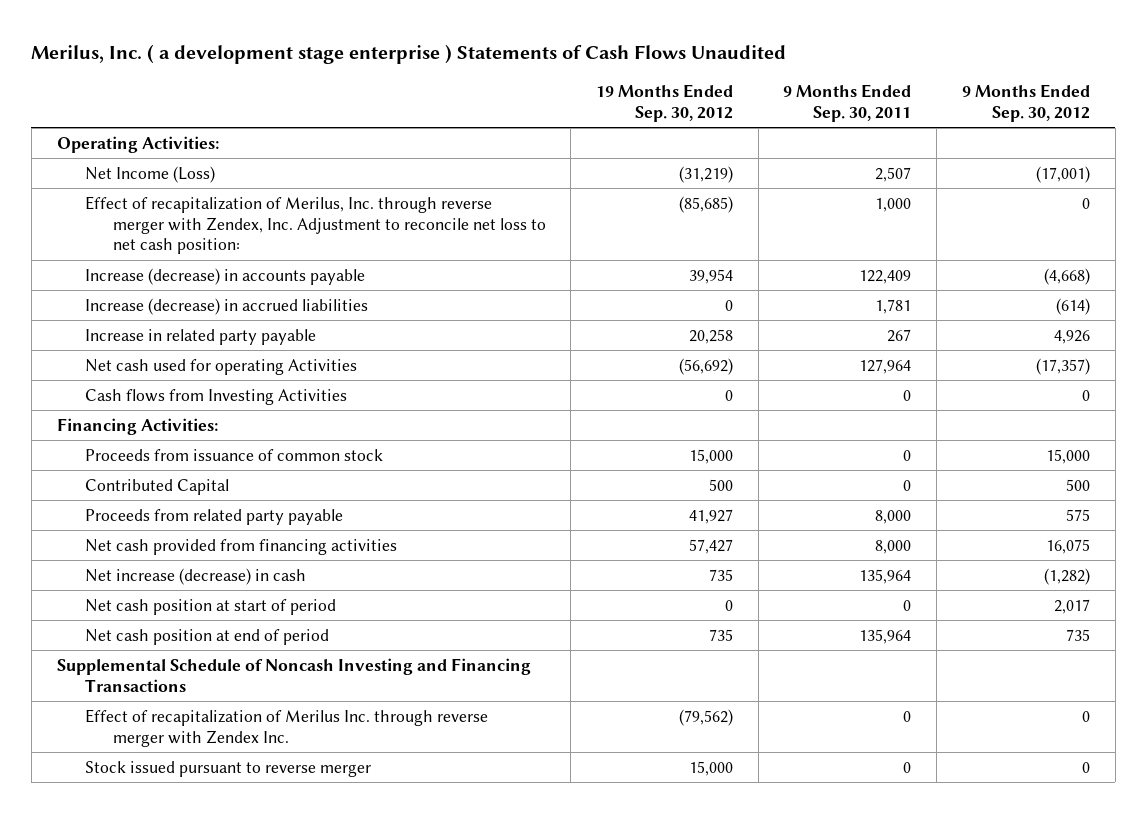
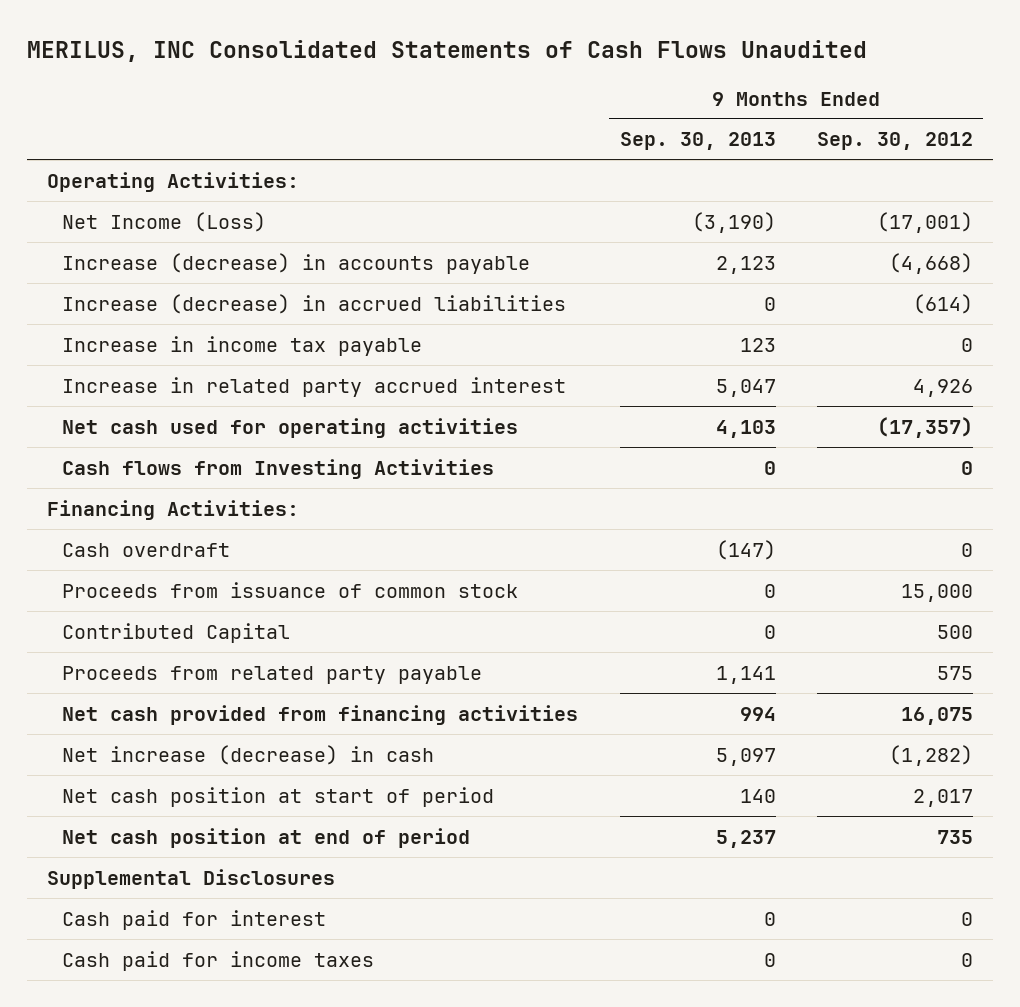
- Merilus, Inc. ( a development stage enterprise ) Statements of Cash Flows Unaudited
+ MERILUS, INC Consolidated Statements of Cash Flows Unaudited
- | 19 Months Ended Sep. 30, 2012 | 9 Months Ended Sep. 30, 2011 | 9 Months Ended Sep. 30, 2012
+ | 9 Months Ended Sep. 30, 2013 | 9 Months Ended Sep. 30, 2012
- Effect of recapitalization of Merilus, Inc. through reverse merger with Zendex, Inc. Adjustment to reconcile net loss to net cash position: | (85,685) | 1,000 | 0
- Increase in related party payable | 20,258 | 267 | 4,926
- Net cash used for operating Activities | (56,692) | 127,964 | (17,357)
+ Increase in income tax payable | 123 | 0
+ Increase in related party accrued interest | 5,047 | 4,926
+ Net cash used for operating activities | 4,103 | (17,357)
+ Cash overdraft | (147) | 0
- Supplemental Schedule of Noncash Investing and Financing Transactions
- Effect of recapitalization of Merilus Inc. through reverse merger with Zendex Inc. | (79,562) | 0 | 0
- Stock issued pursuant to reverse merger | 15,000 | 0 | 0
+ Supplemental Disclosures
+ Cash paid for interest | 0 | 0
+ Cash paid for income taxes | 0 | 0

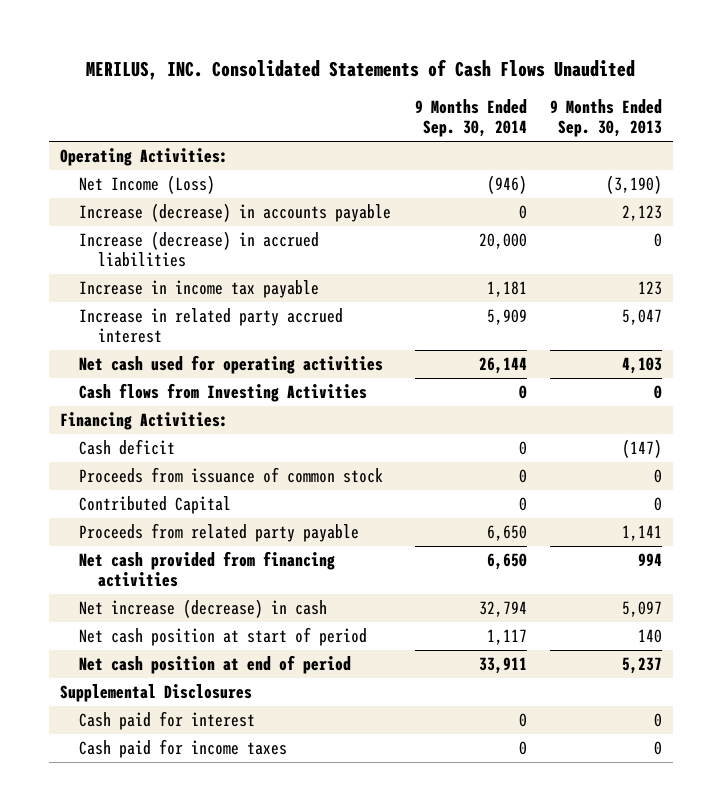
- MERILUS, INC Consolidated Statements of Cash Flows Unaudited
+ MERILUS, INC. Consolidated Statements of Cash Flows Unaudited
- | 9 Months Ended Sep. 30, 2013 | 9 Months Ended Sep. 30, 2012
+ | 9 Months Ended Sep. 30, 2014 | 9 Months Ended Sep. 30, 2013
- Cash overdraft | (147) | 0
+ Cash deficit | 0 | (147)

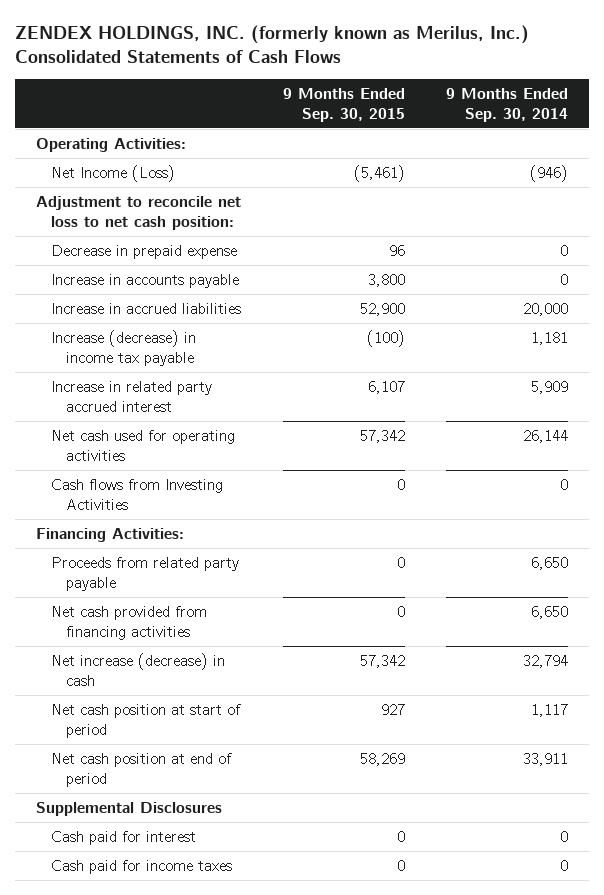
- MERILUS, INC. Consolidated Statements of Cash Flows Unaudited
+ ZENDEX HOLDINGS, INC. (formerly known as Merilus, Inc.) Consolidated Statements of Cash Flows
- | 9 Months Ended Sep. 30, 2014 | 9 Months Ended Sep. 30, 2013
+ | 9 Months Ended Sep. 30, 2015 | 9 Months Ended Sep. 30, 2014
- Increase (decrease) in accounts payable | 0 | 2,123
- Increase (decrease) in accrued liabilities | 20,000 | 0
- Increase in income tax payable | 1,181 | 123
+ Adjustment to reconcile net loss to net cash position:
+ Decrease in prepaid expense | 96 | 0
+ Increase in accounts payable | 3,800 | 0
+ Increase in accrued liabilities | 52,900 | 20,000
+ Increase (decrease) in income tax payable | (100) | 1,181
- Cash deficit | 0 | (147)
- Proceeds from issuance of common stock | 0 | 0
- Contributed Capital | 0 | 0

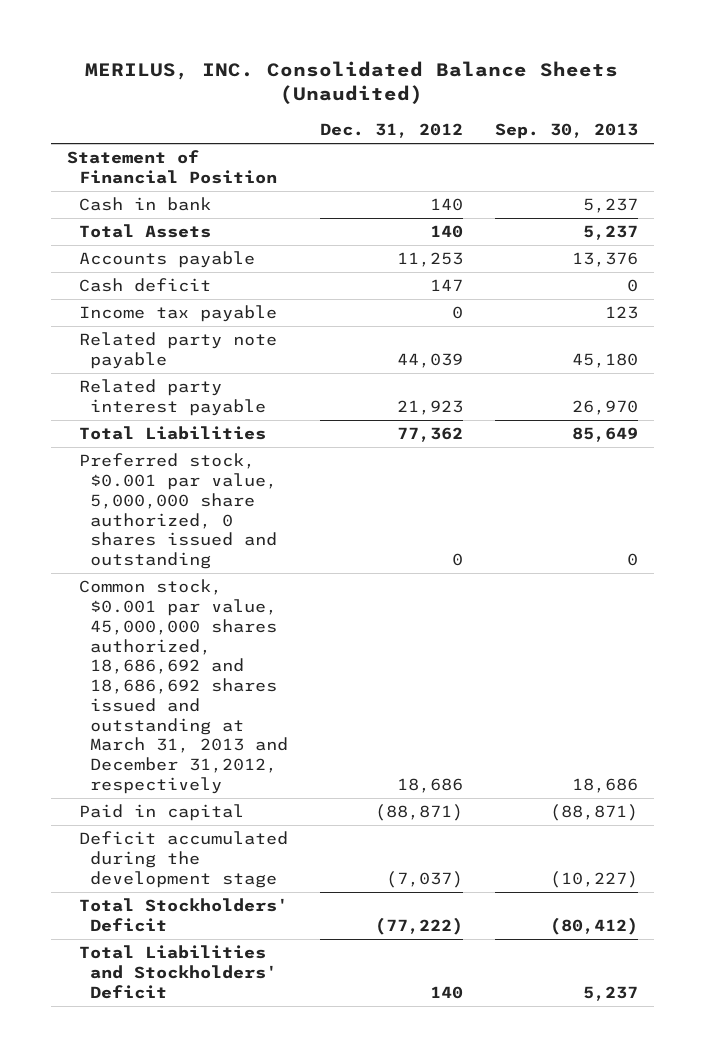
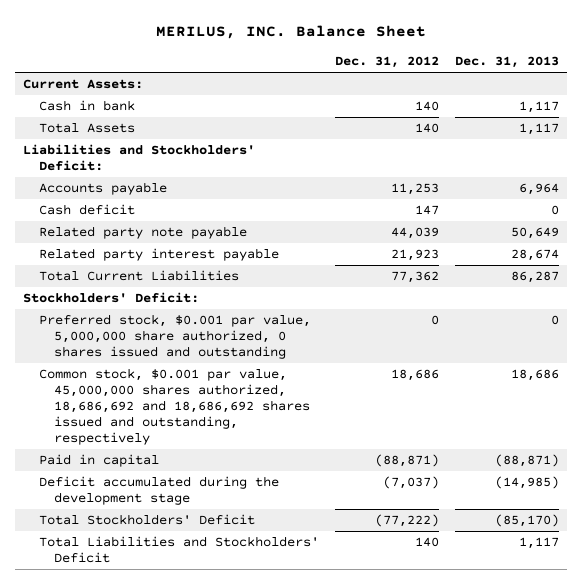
- MERILUS, INC. Consolidated Balance Sheets (Unaudited)
+ MERILUS, INC. Balance Sheet
- | Dec. 31, 2012 | Sep. 30, 2013
+ | Dec. 31, 2012 | Dec. 31, 2013
- Statement of Financial Position
+ Current Assets:
+ Liabilities and Stockholders' Deficit:
- Income tax payable | 0 | 123
- Total Liabilities | 77,362 | 85,649
+ Total Current Liabilities | 77,362 | 86,287
+ Stockholders' Deficit:
- Common stock, $0.001 par value, 45,000,000 shares authorized, 18,686,692 and 18,686,692 shares issued and outstanding at March 31, 2013 and December 31,2012, respectively | 18,686 | 18,686
+ Common stock, $0.001 par value, 45,000,000 shares authorized, 18,686,692 and 18,686,692 shares issued and outstanding, respectively | 18,686 | 18,686

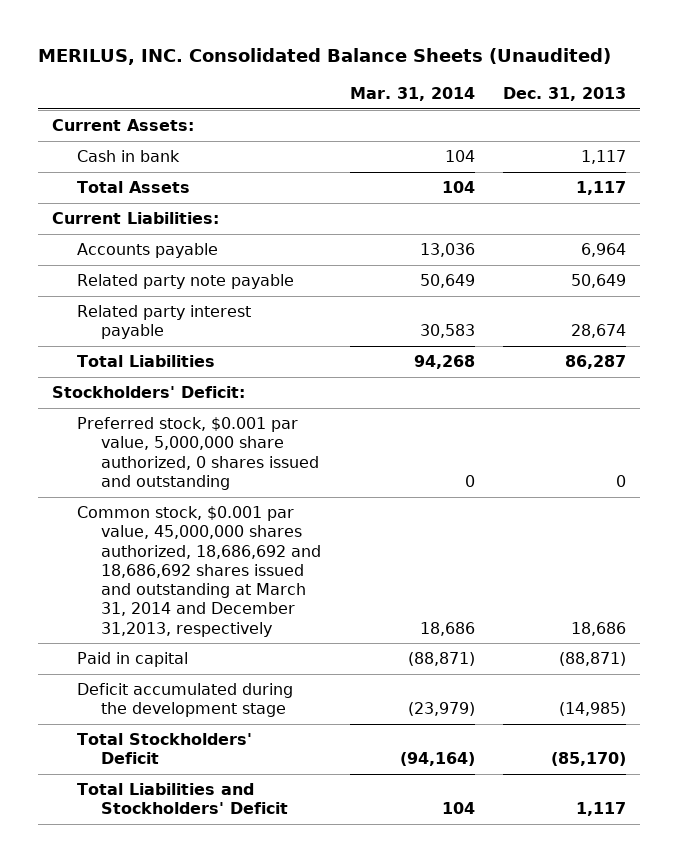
- MERILUS, INC. Balance Sheet
+ MERILUS, INC. Consolidated Balance Sheets (Unaudited)
- | Dec. 31, 2012 | Dec. 31, 2013
+ | Mar. 31, 2014 | Dec. 31, 2013
- Liabilities and Stockholders' Deficit:
+ Current Liabilities:
- Cash deficit | 147 | 0
- Total Current Liabilities | 77,362 | 86,287
+ Total Liabilities | 94,268 | 86,287
- Common stock, $0.001 par value, 45,000,000 shares authorized, 18,686,692 and 18,686,692 shares issued and outstanding, respectively | 18,686 | 18,686
+ Common stock, $0.001 par value, 45,000,000 shares authorized, 18,686,692 and 18,686,692 shares issued and outstanding at March 31, 2014 and December 31,2013, respectively | 18,686 | 18,686

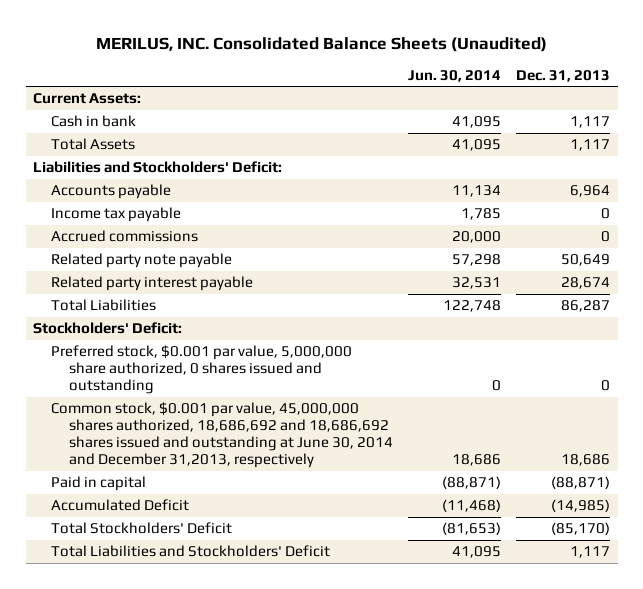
- | Mar. 31, 2014 | Dec. 31, 2013
+ | Jun. 30, 2014 | Dec. 31, 2013
- Current Liabilities:
+ Liabilities and Stockholders' Deficit:
+ Income tax payable | 1,785 | 0
+ Accrued commissions | 20,000 | 0
- Common stock, $0.001 par value, 45,000,000 shares authorized, 18,686,692 and 18,686,692 shares issued and outstanding at March 31, 2014 and December 31,2013, respectively | 18,686 | 18,686
+ Common stock, $0.001 par value, 45,000,000 shares authorized, 18,686,692 and 18,686,692 shares issued and outstanding at June 30, 2014 and December 31,2013, respectively | 18,686 | 18,686
- Deficit accumulated during the development stage | (23,979) | (14,985)
+ Accumulated Deficit | (11,468) | (14,985)

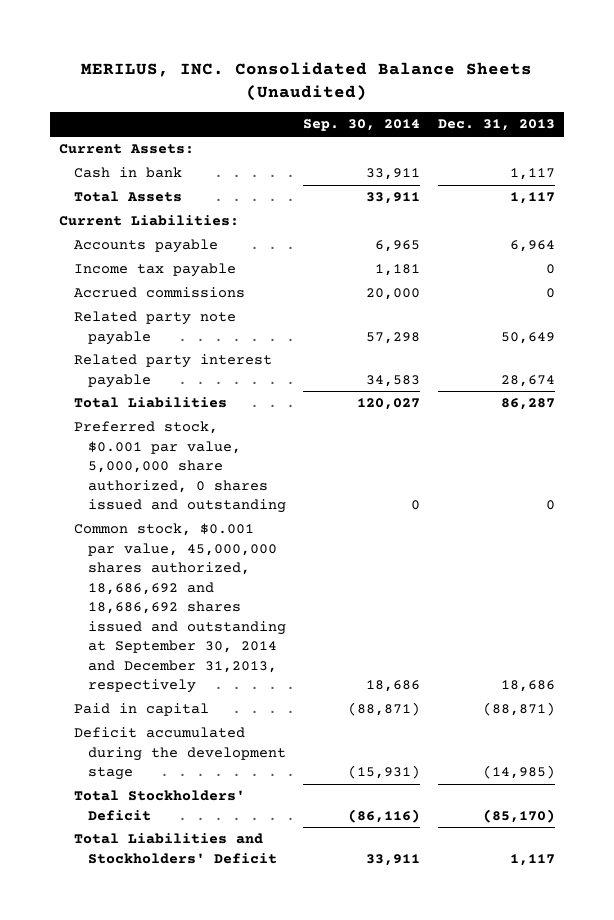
- | Jun. 30, 2014 | Dec. 31, 2013
+ | Sep. 30, 2014 | Dec. 31, 2013
- Liabilities and Stockholders' Deficit:
+ Current Liabilities:
- Stockholders' Deficit:
- Common stock, $0.001 par value, 45,000,000 shares authorized, 18,686,692 and 18,686,692 shares issued and outstanding at June 30, 2014 and December 31,2013, respectively | 18,686 | 18,686
+ Common stock, $0.001 par value, 45,000,000 shares authorized, 18,686,692 and 18,686,692 shares issued and outstanding at September 30, 2014 and December 31,2013, respectively | 18,686 | 18,686
- Accumulated Deficit | (11,468) | (14,985)
+ Deficit accumulated during the development stage | (15,931) | (14,985)

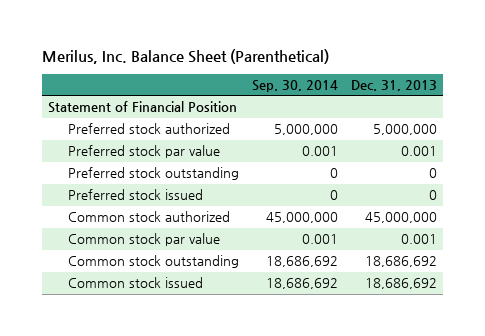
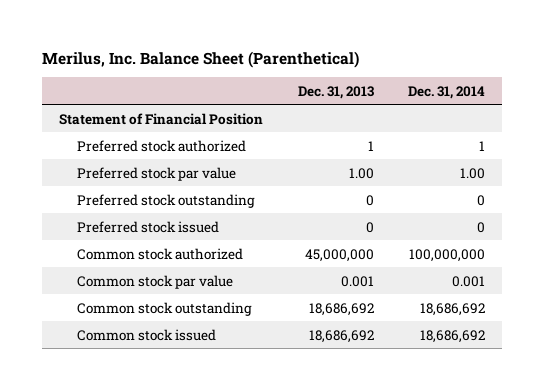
- | Sep. 30, 2014 | Dec. 31, 2013
+ | Dec. 31, 2013 | Dec. 31, 2014
- Preferred stock authorized | 5,000,000 | 5,000,000
- Preferred stock par value | 0.001 | 0.001
+ Preferred stock authorized | 1 | 1
+ Preferred stock par value | 1.00 | 1.00

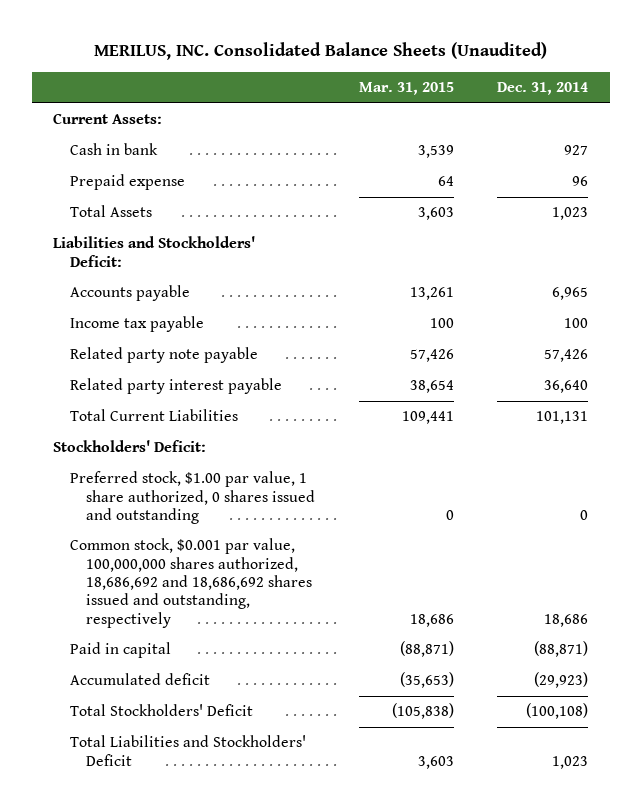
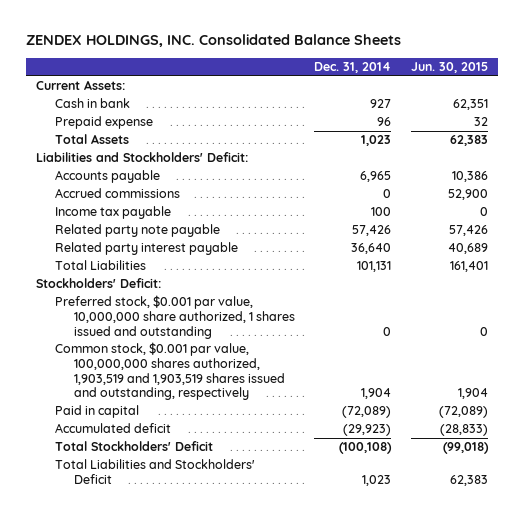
- MERILUS, INC. Consolidated Balance Sheets (Unaudited)
+ ZENDEX HOLDINGS, INC. Consolidated Balance Sheets
- | Mar. 31, 2015 | Dec. 31, 2014
+ | Dec. 31, 2014 | Jun. 30, 2015
+ Accrued commissions | 0 | 52,900
- Total Current Liabilities | 109,441 | 101,131
+ Total Liabilities | 101,131 | 161,401
- Preferred stock, $1.00 par value, 1 share authorized, 0 shares issued and outstanding | 0 | 0
- Common stock, $0.001 par value, 100,000,000 shares authorized, 18,686,692 and 18,686,692 shares issued and outstanding, respectively | 18,686 | 18,686
- Paid in capital | (88,871) | (88,871)
+ Preferred stock, $0.001 par value, 10,000,000 share authorized, 1 shares issued and outstanding | 0 | 0
+ Common stock, $0.001 par value, 100,000,000 shares authorized, 1,903,519 and 1,903,519 shares issued and outstanding, respectively | 1,904 | 1,904
+ Paid in capital | (72,089) | (72,089)

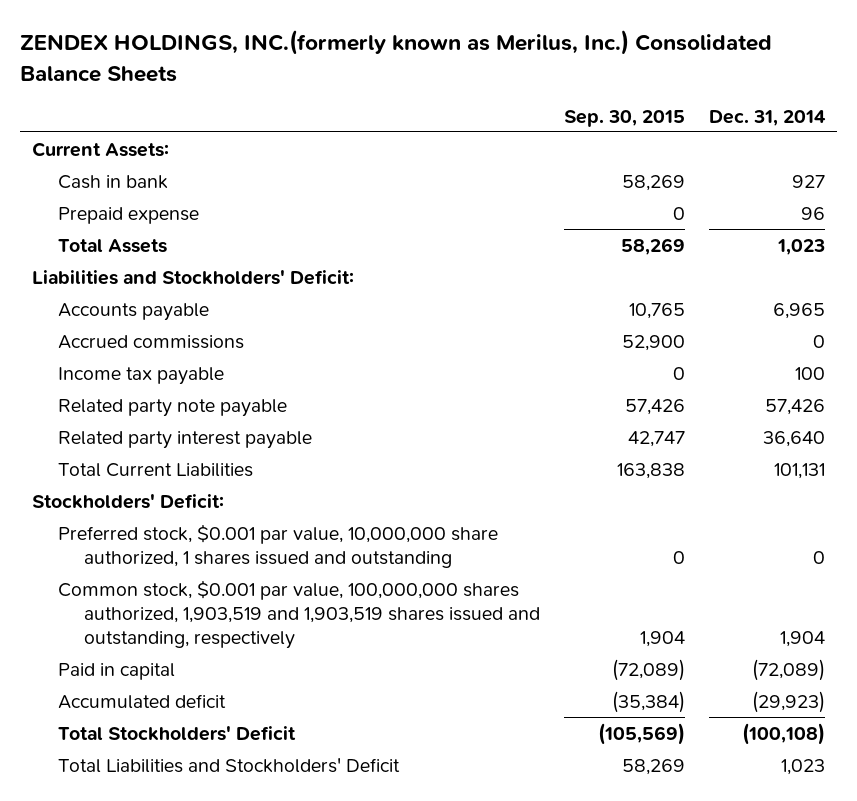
- ZENDEX HOLDINGS, INC. Consolidated Balance Sheets
+ ZENDEX HOLDINGS, INC.(formerly known as Merilus, Inc.) Consolidated Balance Sheets
- | Dec. 31, 2014 | Jun. 30, 2015
+ | Sep. 30, 2015 | Dec. 31, 2014
- Total Liabilities | 101,131 | 161,401
+ Total Current Liabilities | 163,838 | 101,131

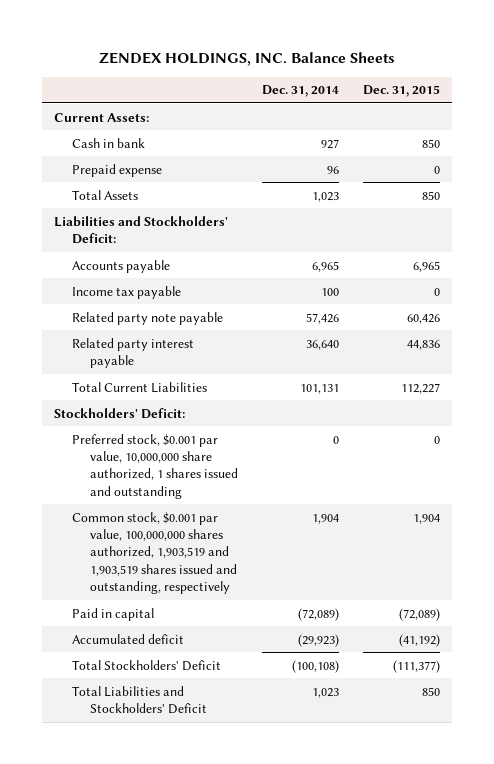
- ZENDEX HOLDINGS, INC.(formerly known as Merilus, Inc.) Consolidated Balance Sheets
+ ZENDEX HOLDINGS, INC. Balance Sheets
- | Sep. 30, 2015 | Dec. 31, 2014
+ | Dec. 31, 2014 | Dec. 31, 2015
- Accrued commissions | 52,900 | 0

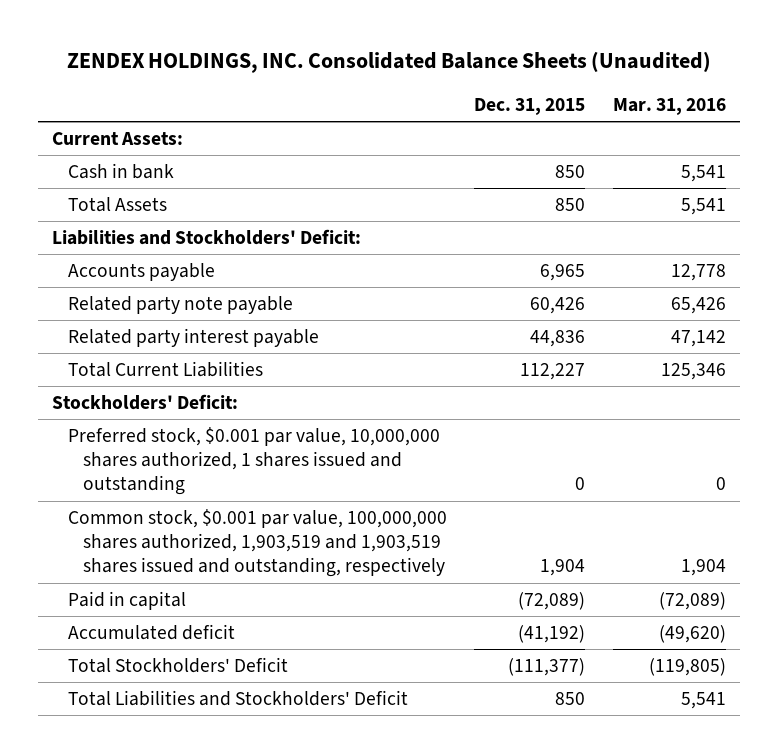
- ZENDEX HOLDINGS, INC. Balance Sheets
+ ZENDEX HOLDINGS, INC. Consolidated Balance Sheets (Unaudited)
- | Dec. 31, 2014 | Dec. 31, 2015
+ | Dec. 31, 2015 | Mar. 31, 2016
- Prepaid expense | 96 | 0
- Income tax payable | 100 | 0
- Preferred stock, $0.001 par value, 10,000,000 share authorized, 1 shares issued and outstanding | 0 | 0
+ Preferred stock, $0.001 par value, 10,000,000 shares authorized, 1 shares issued and outstanding | 0 | 0

